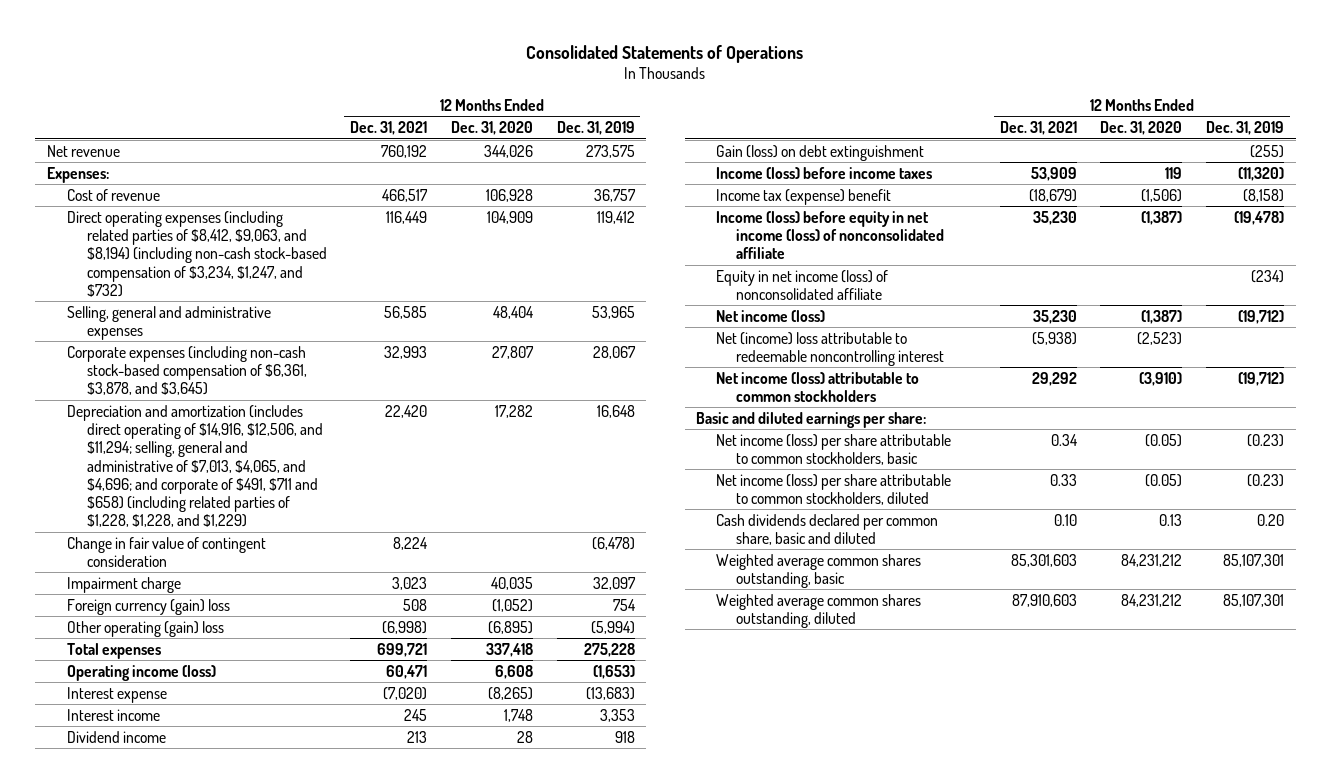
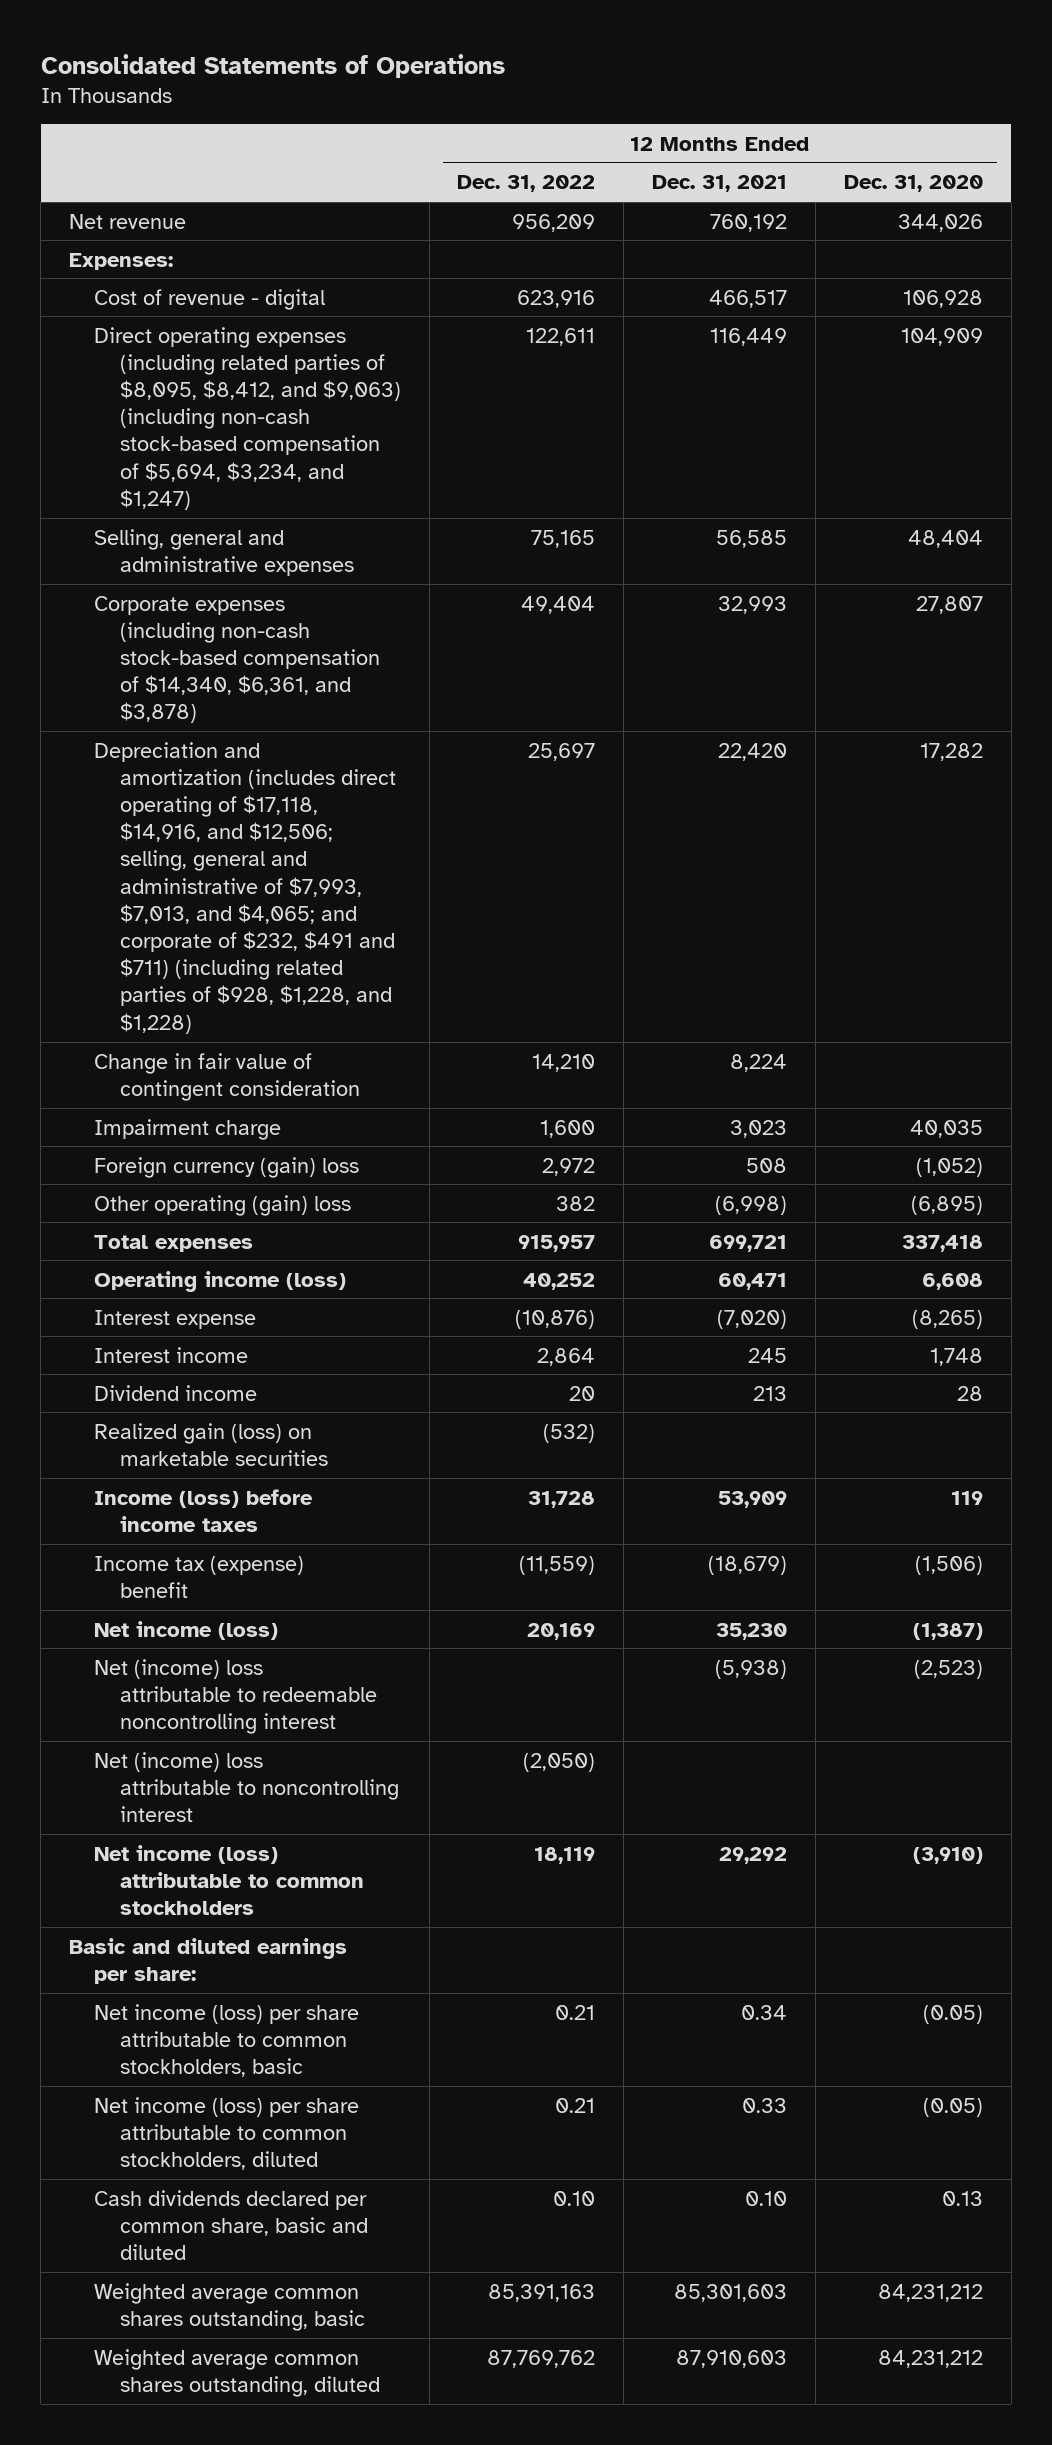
- | 12 Months Ended Dec. 31, 2021 | 12 Months Ended Dec. 31, 2020 | 12 Months Ended Dec. 31, 2019
+ | 12 Months Ended Dec. 31, 2022 | 12 Months Ended Dec. 31, 2021 | 12 Months Ended Dec. 31, 2020
- Cost of revenue | 466,517 | 106,928 | 36,757
- Direct operating expenses (including related parties of $8,412, $9,063, and $8,194) (including non-cash stock-based compensation of $3,234, $1,247, and $732) | 116,449 | 104,909 | 119,412
+ Cost of revenue - digital | 623,916 | 466,517 | 106,928
+ Direct operating expenses (including related parties of $8,095, $8,412, and $9,063) (including non-cash stock-based compensation of $5,694, $3,234, and $1,247) | 122,611 | 116,449 | 104,909
- Corporate expenses (including non-cash stock-based compensation of $6,361, $3,878, and $3,645) | 32,993 | 27,807 | 28,067
- Depreciation and amortization (includes direct operating of $14,916, $12,506, and $11,294; selling, general and administrative of $7,013, $4,065, and $4,696; and corporate of $491, $711 and $658) (including related parties of $1,228, $1,228, and $1,229) | 22,420 | 17,282 | 16,648
+ Corporate expenses (including non-cash stock-based compensation of $14,340, $6,361, and $3,878) | 49,404 | 32,993 | 27,807
+ Depreciation and amortization (includes direct operating of $17,118, $14,916, and $12,506; selling, general and administrative of $7,993, $7,013, and $4,065; and corporate of $232, $491 and $711) (including related parties of $928, $1,228, and $1,228) | 25,697 | 22,420 | 17,282
- Gain (loss) on debt extinguishment | | | (255)
+ Realized gain (loss) on marketable securities | (532) | |
- Income (loss) before equity in net income (loss) of nonconsolidated affiliate | 35,230 | (1,387) | (19,478)
- Equity in net income (loss) of nonconsolidated affiliate | | | (234)
+ Net (income) loss attributable to noncontrolling interest | (2,050) | |

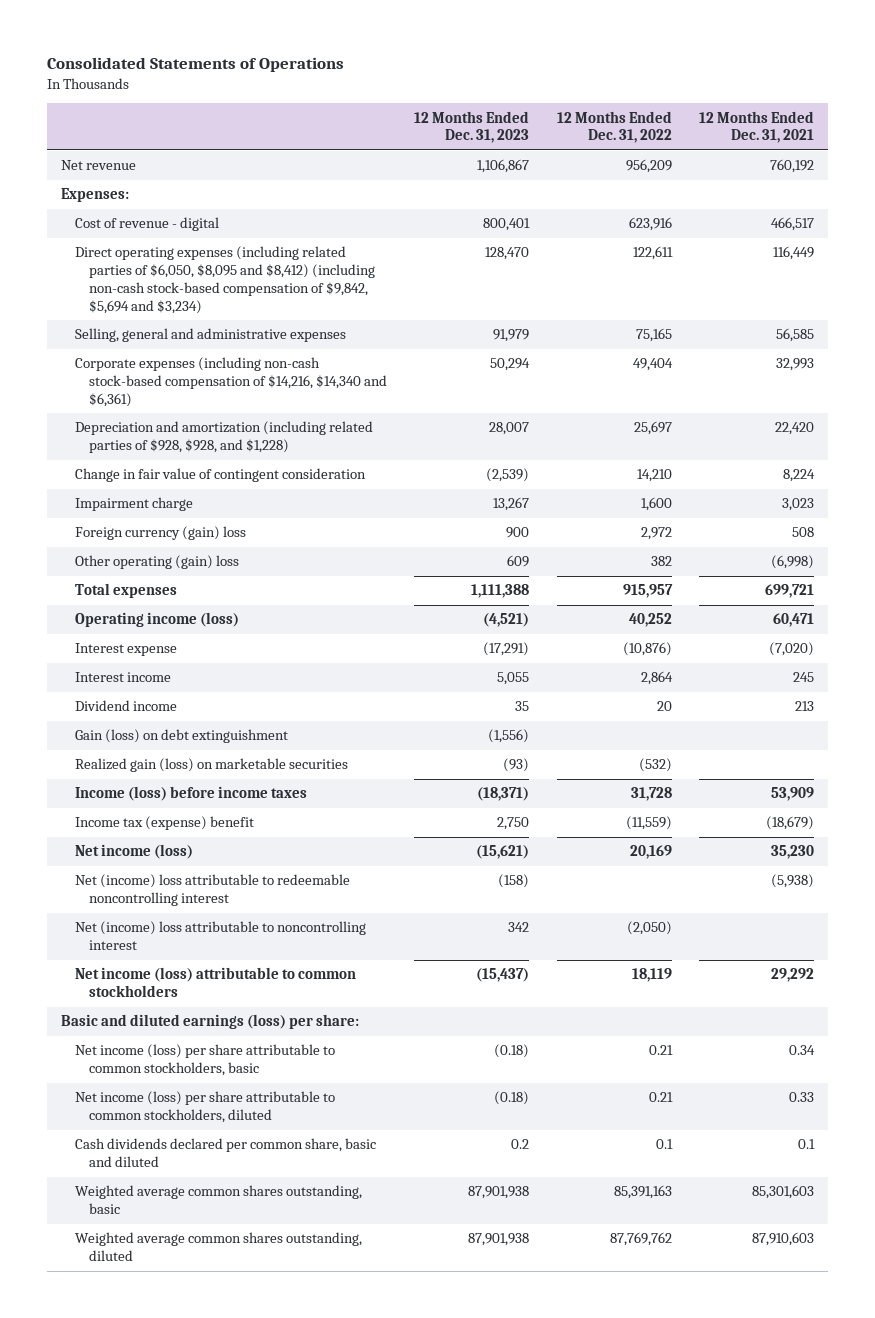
- | 12 Months Ended Dec. 31, 2022 | 12 Months Ended Dec. 31, 2021 | 12 Months Ended Dec. 31, 2020
+ | 12 Months Ended Dec. 31, 2023 | 12 Months Ended Dec. 31, 2022 | 12 Months Ended Dec. 31, 2021
- Direct operating expenses (including related parties of $8,095, $8,412, and $9,063) (including non-cash stock-based compensation of $5,694, $3,234, and $1,247) | 122,611 | 116,449 | 104,909
+ Direct operating expenses (including related parties of $6,050, $8,095 and $8,412) (including non-cash stock-based compensation of $9,842, $5,694 and $3,234) | 128,470 | 122,611 | 116,449
- Corporate expenses (including non-cash stock-based compensation of $14,340, $6,361, and $3,878) | 49,404 | 32,993 | 27,807
- Depreciation and amortization (includes direct operating of $17,118, $14,916, and $12,506; selling, general and administrative of $7,993, $7,013, and $4,065; and corporate of $232, $491 and $711) (including related parties of $928, $1,228, and $1,228) | 25,697 | 22,420 | 17,282
+ Corporate expenses (including non-cash stock-based compensation of $14,216, $14,340 and $6,361) | 50,294 | 49,404 | 32,993
+ Depreciation and amortization (including related parties of $928, $928, and $1,228) | 28,007 | 25,697 | 22,420
+ Gain (loss) on debt extinguishment | (1,556) | |
- Basic and diluted earnings per share:
+ Basic and diluted earnings (loss) per share:
- Cash dividends declared per common share, basic and diluted | 0.10 | 0.10 | 0.13
+ Cash dividends declared per common share, basic and diluted | 0.2 | 0.1 | 0.1

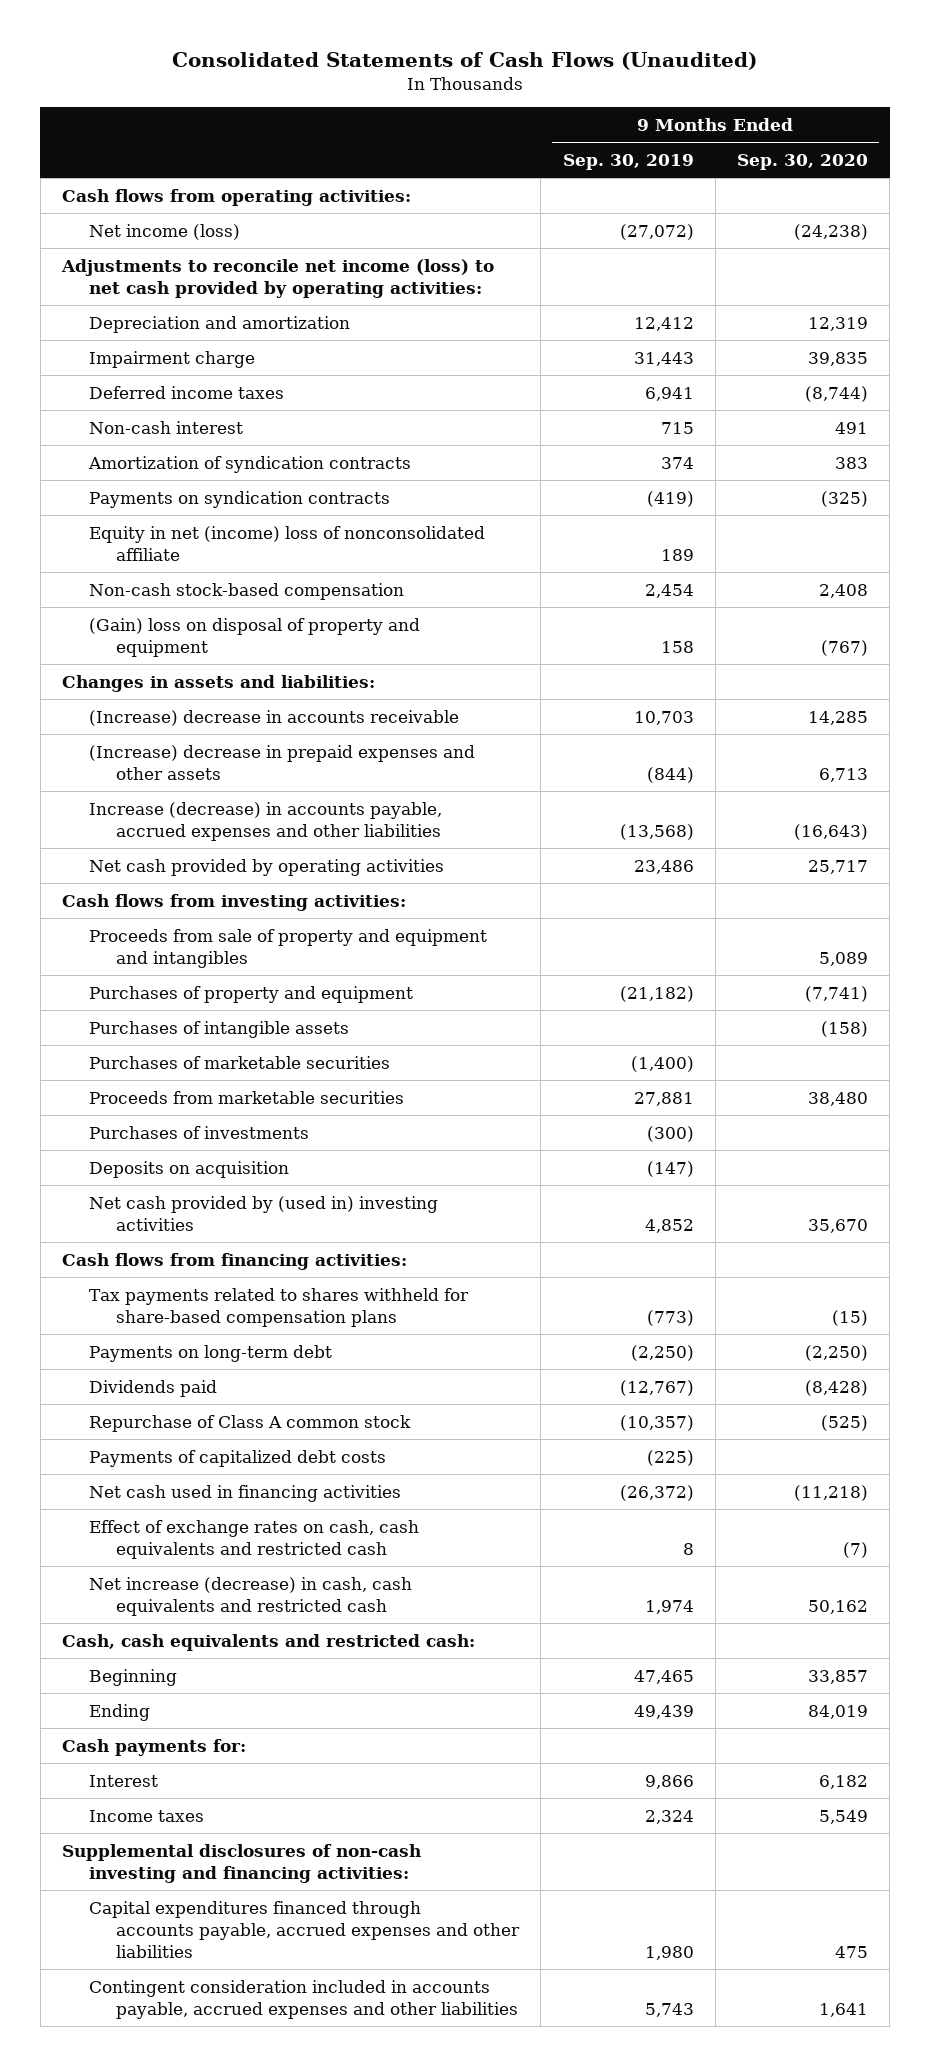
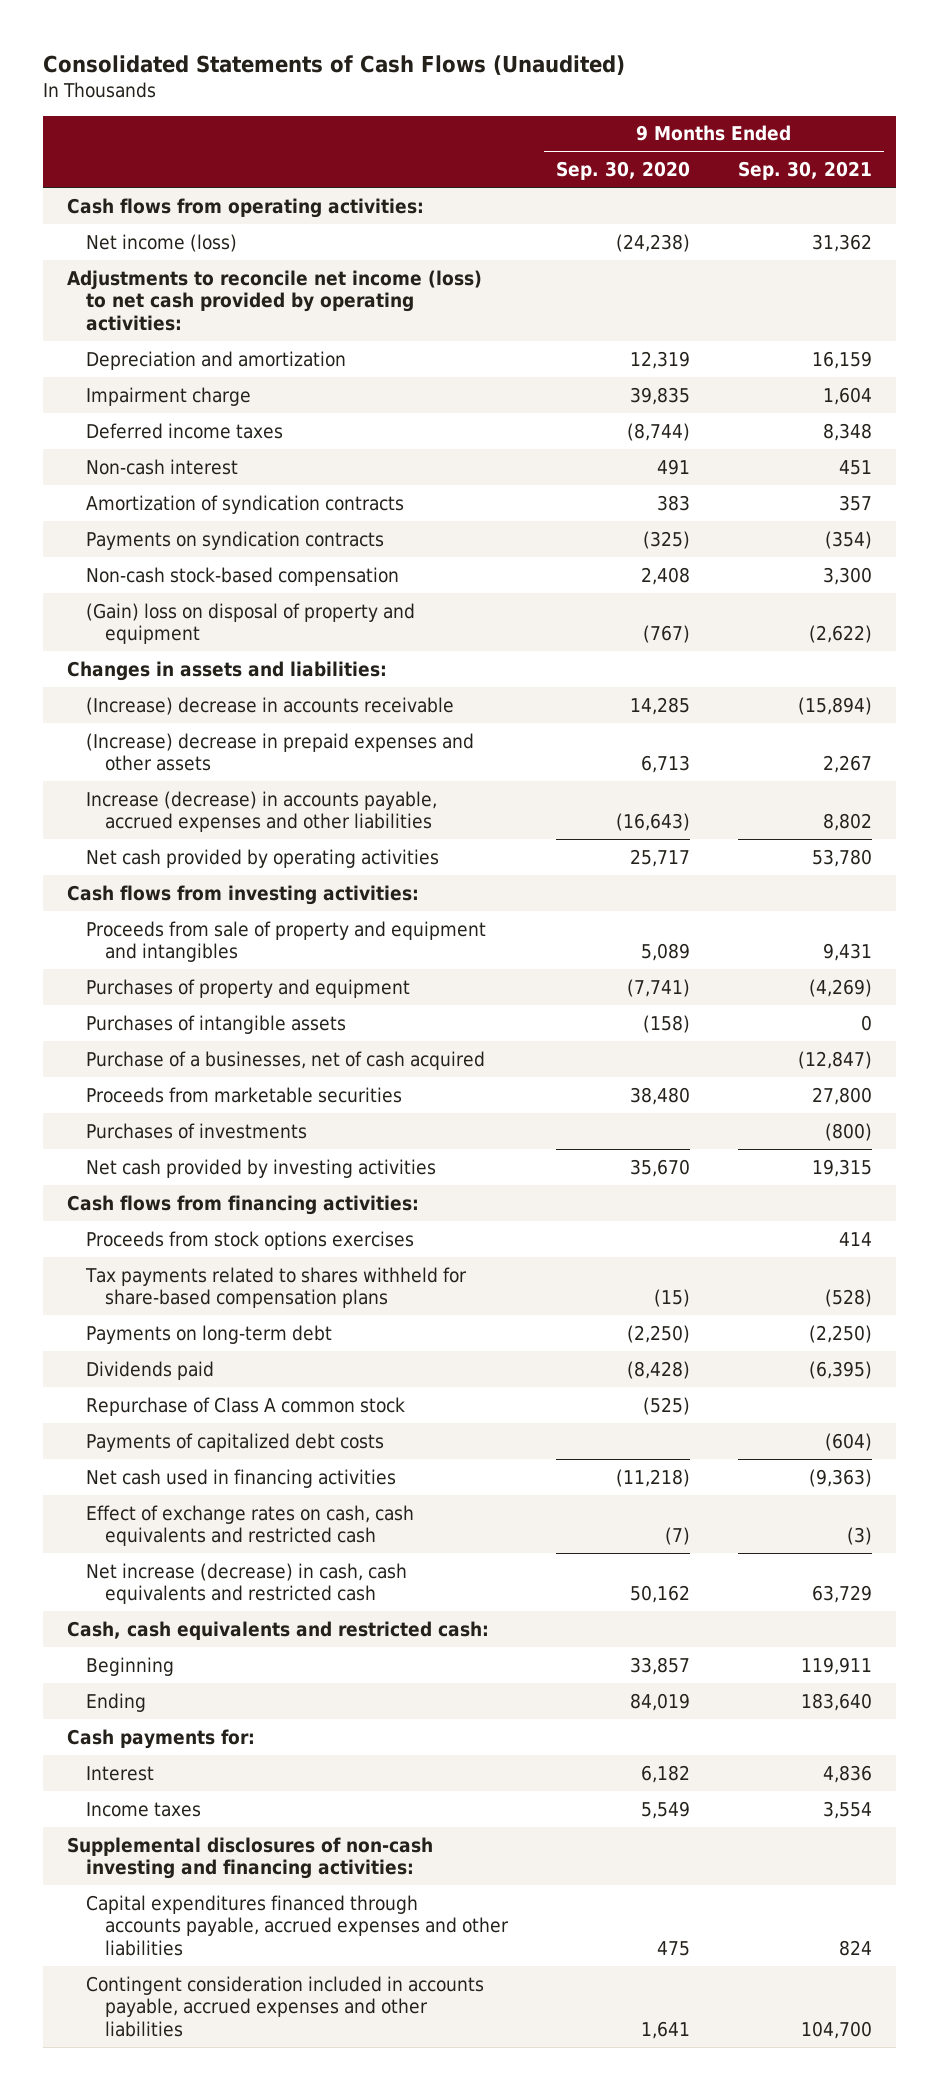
- | 9 Months Ended Sep. 30, 2019 | 9 Months Ended Sep. 30, 2020
+ | 9 Months Ended Sep. 30, 2020 | 9 Months Ended Sep. 30, 2021
- Equity in net (income) loss of nonconsolidated affiliate | 189 |
- Purchases of marketable securities | (1,400) |
+ Purchase of a businesses, net of cash acquired | | (12,847)
- Deposits on acquisition | (147) |
- Net cash provided by (used in) investing activities | 4,852 | 35,670
+ Net cash provided by investing activities | 35,670 | 19,315
+ Proceeds from stock options exercises | | 414

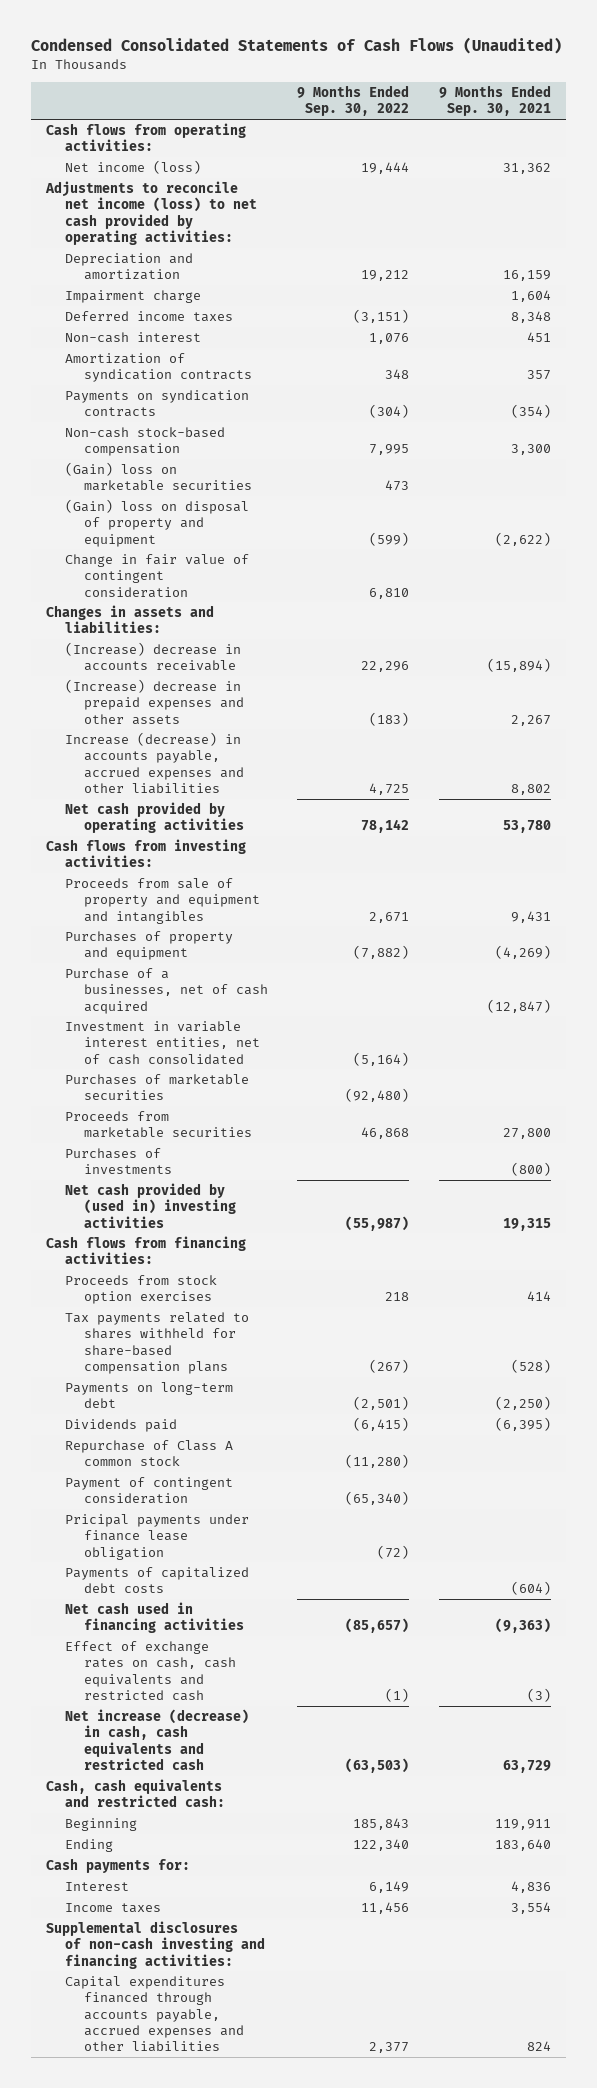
- Consolidated Statements of Cash Flows (Unaudited)
+ Condensed Consolidated Statements of Cash Flows (Unaudited)
- | 9 Months Ended Sep. 30, 2020 | 9 Months Ended Sep. 30, 2021
+ | 9 Months Ended Sep. 30, 2022 | 9 Months Ended Sep. 30, 2021
+ (Gain) loss on marketable securities | 473 |
+ Change in fair value of contingent consideration | 6,810 |
- Purchases of intangible assets | (158) | 0
+ Investment in variable interest entities, net of cash consolidated | (5,164) |
+ Purchases of marketable securities | (92,480) |
- Net cash provided by investing activities | 35,670 | 19,315
+ Net cash provided by (used in) investing activities | (55,987) | 19,315
- Proceeds from stock options exercises | | 414
+ Proceeds from stock option exercises | 218 | 414
+ Payment of contingent consideration | (65,340) |
+ Pricipal payments under finance lease obligation | (72) |
- Contingent consideration included in accounts payable, accrued expenses and other liabilities | 1,641 | 104,700

